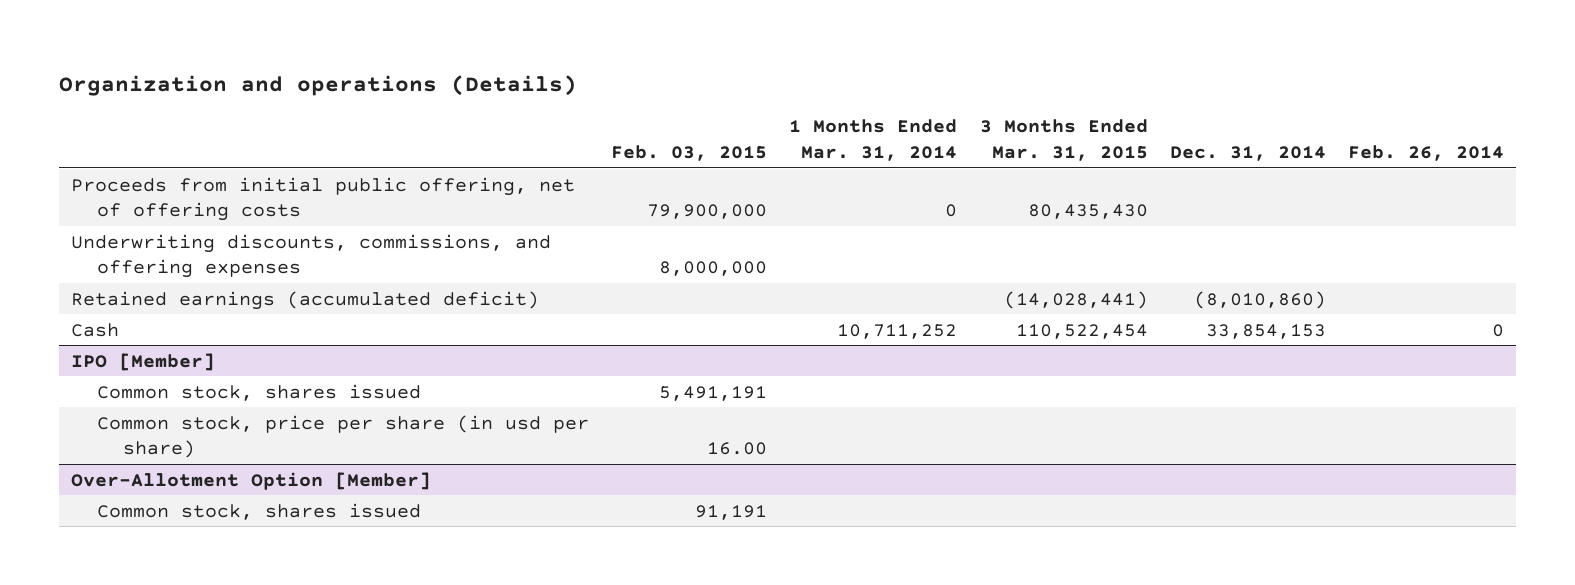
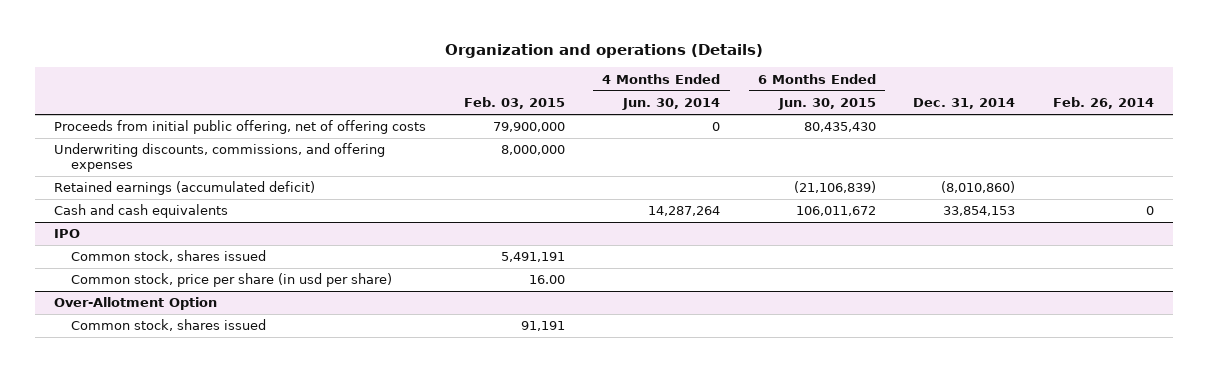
- | Feb. 03, 2015 | 1 Months Ended Mar. 31, 2014 | 3 Months Ended Mar. 31, 2015 | Dec. 31, 2014 | Feb. 26, 2014
+ | Feb. 03, 2015 | 4 Months Ended Jun. 30, 2014 | 6 Months Ended Jun. 30, 2015 | Dec. 31, 2014 | Feb. 26, 2014
- Cash | | 10,711,252 | 110,522,454 | 33,854,153 | 0
- IPO [Member]
+ Cash and cash equivalents | | 14,287,264 | 106,011,672 | 33,854,153 | 0
+ IPO
- Over-Allotment Option [Member]
+ Over-Allotment Option

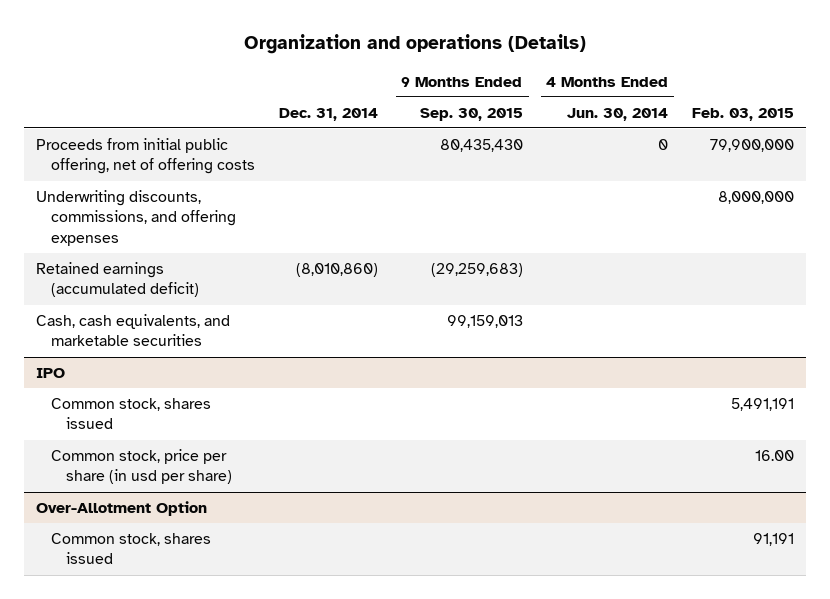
- | Feb. 03, 2015 | 4 Months Ended Jun. 30, 2014 | 6 Months Ended Jun. 30, 2015 | Dec. 31, 2014 | Feb. 26, 2014
+ | Dec. 31, 2014 | 9 Months Ended Sep. 30, 2015 | 4 Months Ended Jun. 30, 2014 | Feb. 03, 2015
- Cash and cash equivalents | | 14,287,264 | 106,011,672 | 33,854,153 | 0
+ Cash, cash equivalents, and marketable securities | | 99,159,013 | |

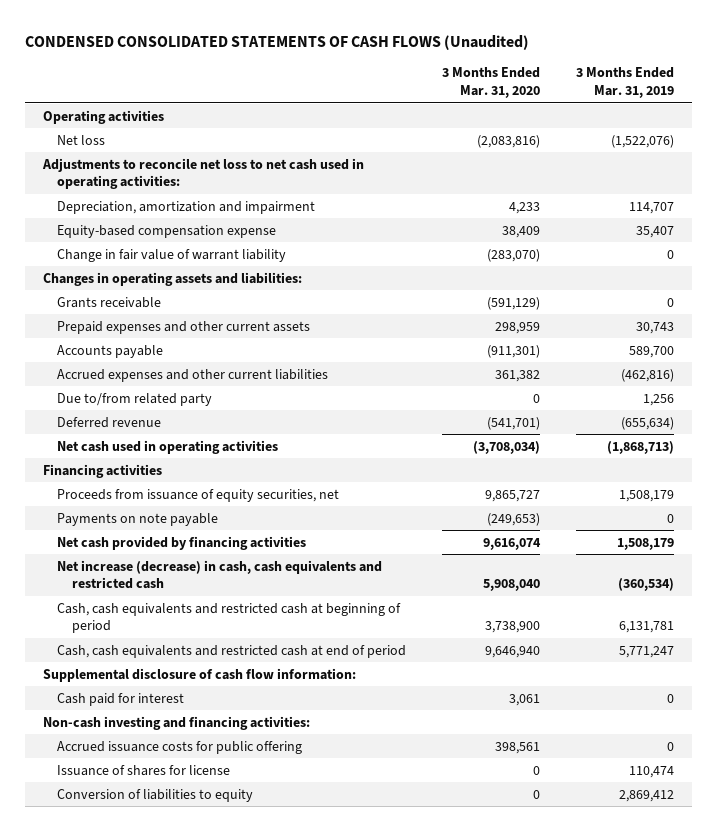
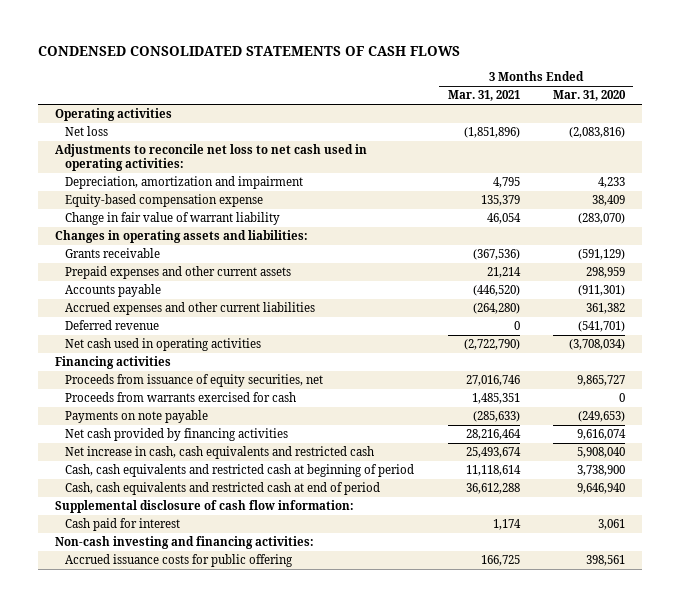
- CONDENSED CONSOLIDATED STATEMENTS OF CASH FLOWS (Unaudited)
+ CONDENSED CONSOLIDATED STATEMENTS OF CASH FLOWS
- | 3 Months Ended Mar. 31, 2020 | 3 Months Ended Mar. 31, 2019
+ | 3 Months Ended Mar. 31, 2021 | 3 Months Ended Mar. 31, 2020
- Due to/from related party | 0 | 1,256
+ Proceeds from warrants exercised for cash | 1,485,351 | 0
- Net increase (decrease) in cash, cash equivalents and restricted cash | 5,908,040 | (360,534)
+ Net increase in cash, cash equivalents and restricted cash | 25,493,674 | 5,908,040
- Issuance of shares for license | 0 | 110,474
- Conversion of liabilities to equity | 0 | 2,869,412

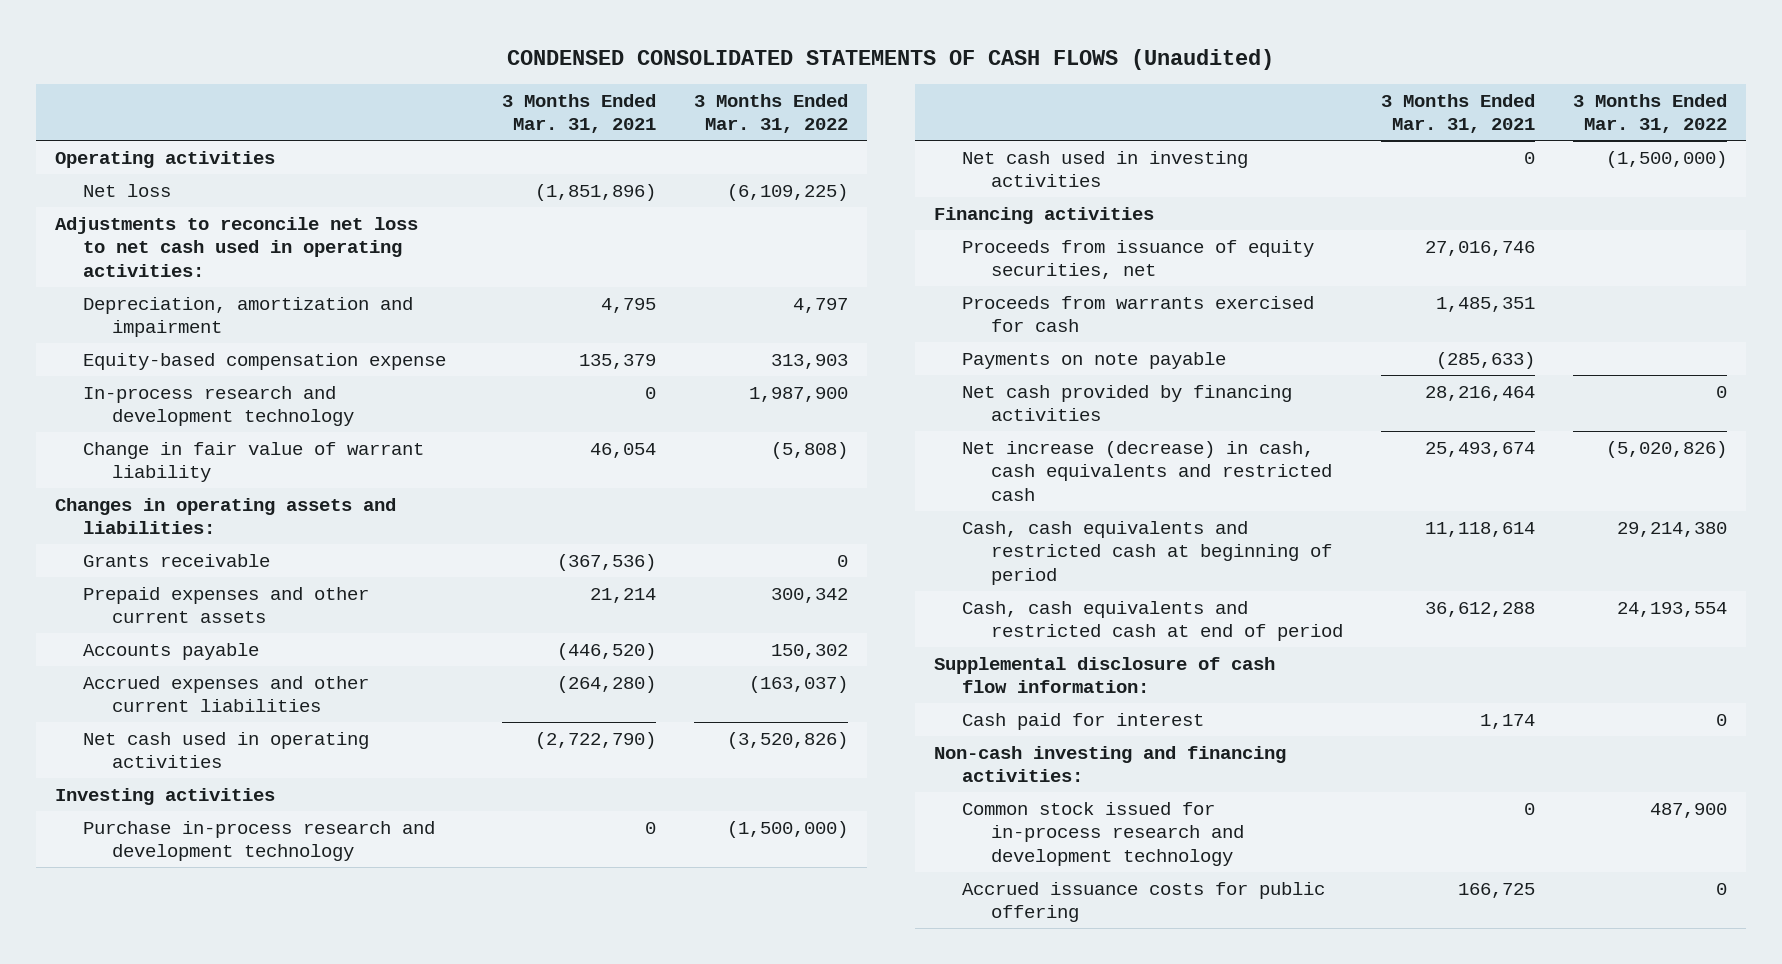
- CONDENSED CONSOLIDATED STATEMENTS OF CASH FLOWS
+ CONDENSED CONSOLIDATED STATEMENTS OF CASH FLOWS (Unaudited)
- | 3 Months Ended Mar. 31, 2021 | 3 Months Ended Mar. 31, 2020
+ | 3 Months Ended Mar. 31, 2021 | 3 Months Ended Mar. 31, 2022
+ In-process research and development technology | 0 | 1,987,900
- Deferred revenue | 0 | (541,701)
+ Investing activities
+ Purchase in-process research and development technology | 0 | (1,500,000)
+ Net cash used in investing activities | 0 | (1,500,000)
- Net increase in cash, cash equivalents and restricted cash | 25,493,674 | 5,908,040
+ Net increase (decrease) in cash, cash equivalents and restricted cash | 25,493,674 | (5,020,826)
+ Common stock issued for in-process research and development technology | 0 | 487,900

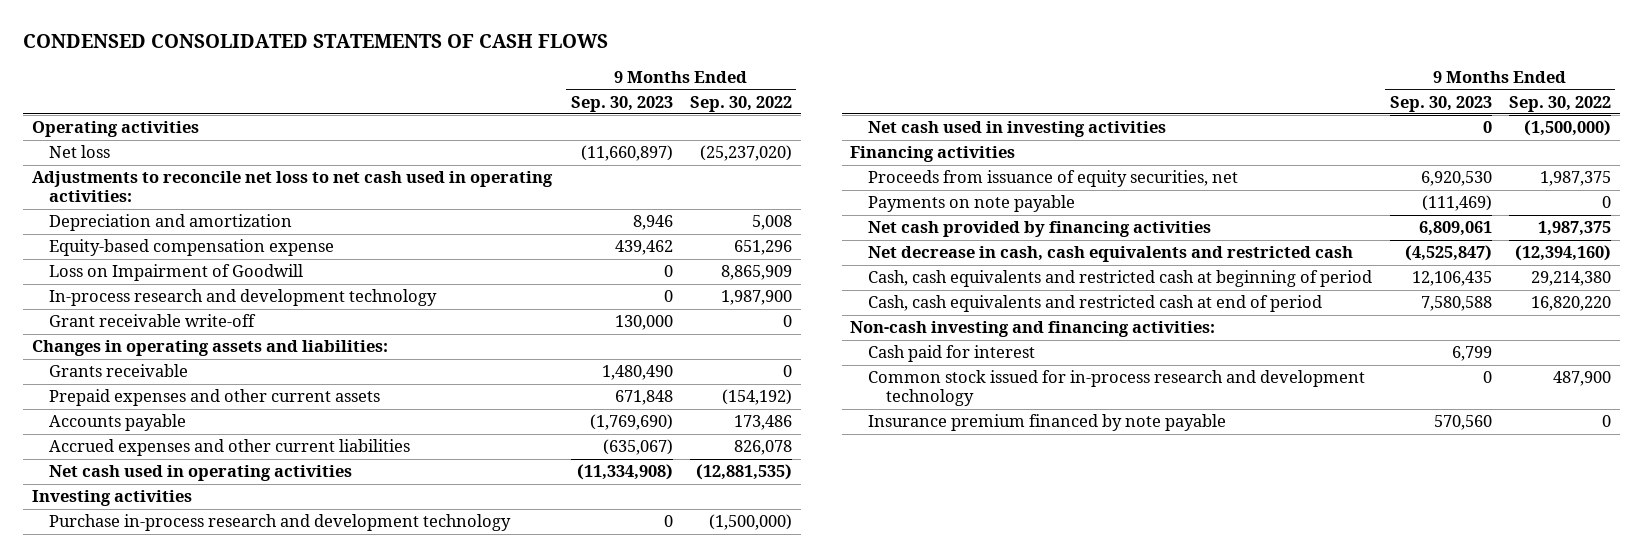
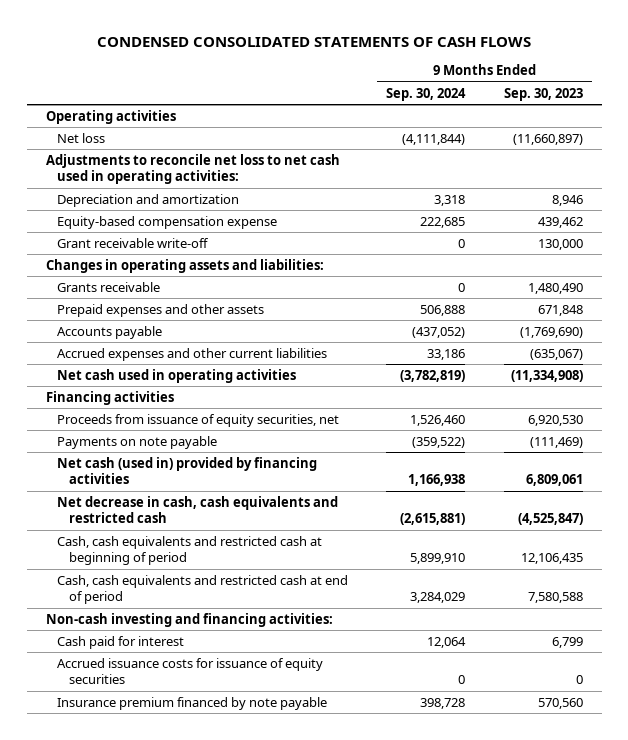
- | 9 Months Ended Sep. 30, 2023 | 9 Months Ended Sep. 30, 2022
+ | 9 Months Ended Sep. 30, 2024 | 9 Months Ended Sep. 30, 2023
- Loss on Impairment of Goodwill | 0 | 8,865,909
- In-process research and development technology | 0 | 1,987,900
- Prepaid expenses and other current assets | 671,848 | (154,192)
+ Prepaid expenses and other assets | 506,888 | 671,848
- Investing activities
- Purchase in-process research and development technology | 0 | (1,500,000)
- Net cash used in investing activities | 0 | (1,500,000)
- Net cash provided by financing activities | 6,809,061 | 1,987,375
+ Net cash (used in) provided by financing activities | 1,166,938 | 6,809,061
- Common stock issued for in-process research and development technology | 0 | 487,900
+ Accrued issuance costs for issuance of equity securities | 0 | 0

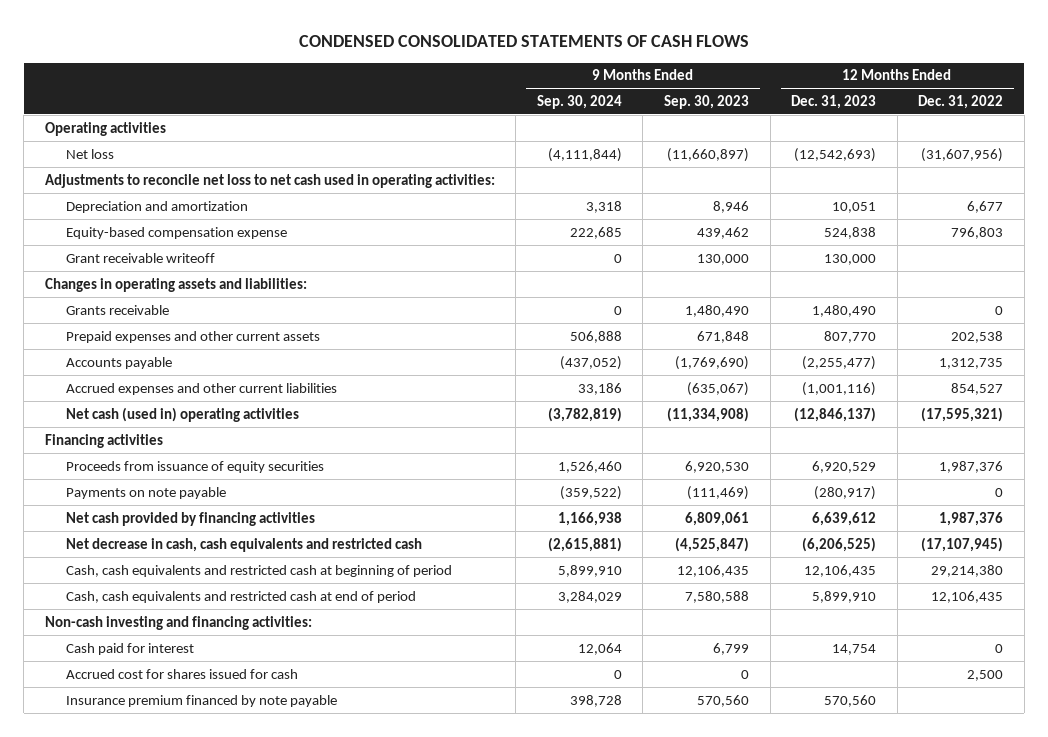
- | 9 Months Ended Sep. 30, 2024 | 9 Months Ended Sep. 30, 2023
+ | 9 Months Ended Sep. 30, 2024 | 9 Months Ended Sep. 30, 2023 | 12 Months Ended Dec. 31, 2023 | 12 Months Ended Dec. 31, 2022
- Grant receivable write-off | 0 | 130,000
+ Grant receivable writeoff | 0 | 130,000 | 130,000 |
- Prepaid expenses and other assets | 506,888 | 671,848
+ Prepaid expenses and other current assets | 506,888 | 671,848 | 807,770 | 202,538
- Net cash used in operating activities | (3,782,819) | (11,334,908)
+ Net cash (used in) operating activities | (3,782,819) | (11,334,908) | (12,846,137) | (17,595,321)
- Proceeds from issuance of equity securities, net | 1,526,460 | 6,920,530
+ Proceeds from issuance of equity securities | 1,526,460 | 6,920,530 | 6,920,529 | 1,987,376
- Net cash (used in) provided by financing activities | 1,166,938 | 6,809,061
+ Net cash provided by financing activities | 1,166,938 | 6,809,061 | 6,639,612 | 1,987,376
- Accrued issuance costs for issuance of equity securities | 0 | 0
+ Accrued cost for shares issued for cash | 0 | 0 | | 2,500

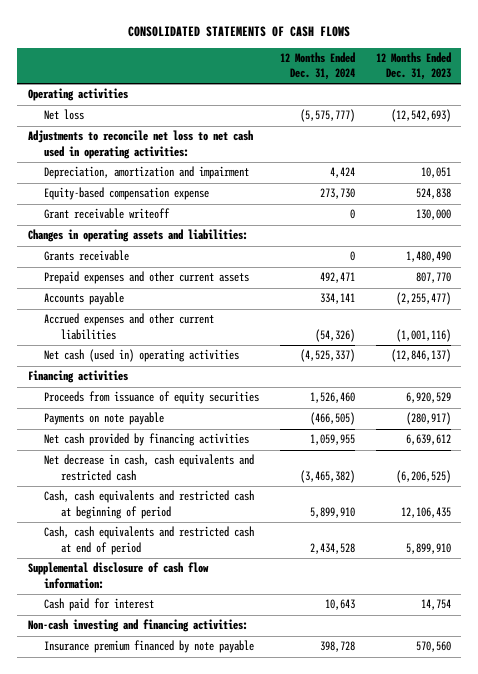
- CONDENSED CONSOLIDATED STATEMENTS OF CASH FLOWS
+ CONSOLIDATED STATEMENTS OF CASH FLOWS
- | 9 Months Ended Sep. 30, 2024 | 9 Months Ended Sep. 30, 2023 | 12 Months Ended Dec. 31, 2023 | 12 Months Ended Dec. 31, 2022
+ | 12 Months Ended Dec. 31, 2024 | 12 Months Ended Dec. 31, 2023
- Depreciation and amortization | 3,318 | 8,946 | 10,051 | 6,677
+ Depreciation, amortization and impairment | 4,424 | 10,051
+ Supplemental disclosure of cash flow information:
- Accrued cost for shares issued for cash | 0 | 0 | | 2,500
moved down: Non-cash investing and financing activities:

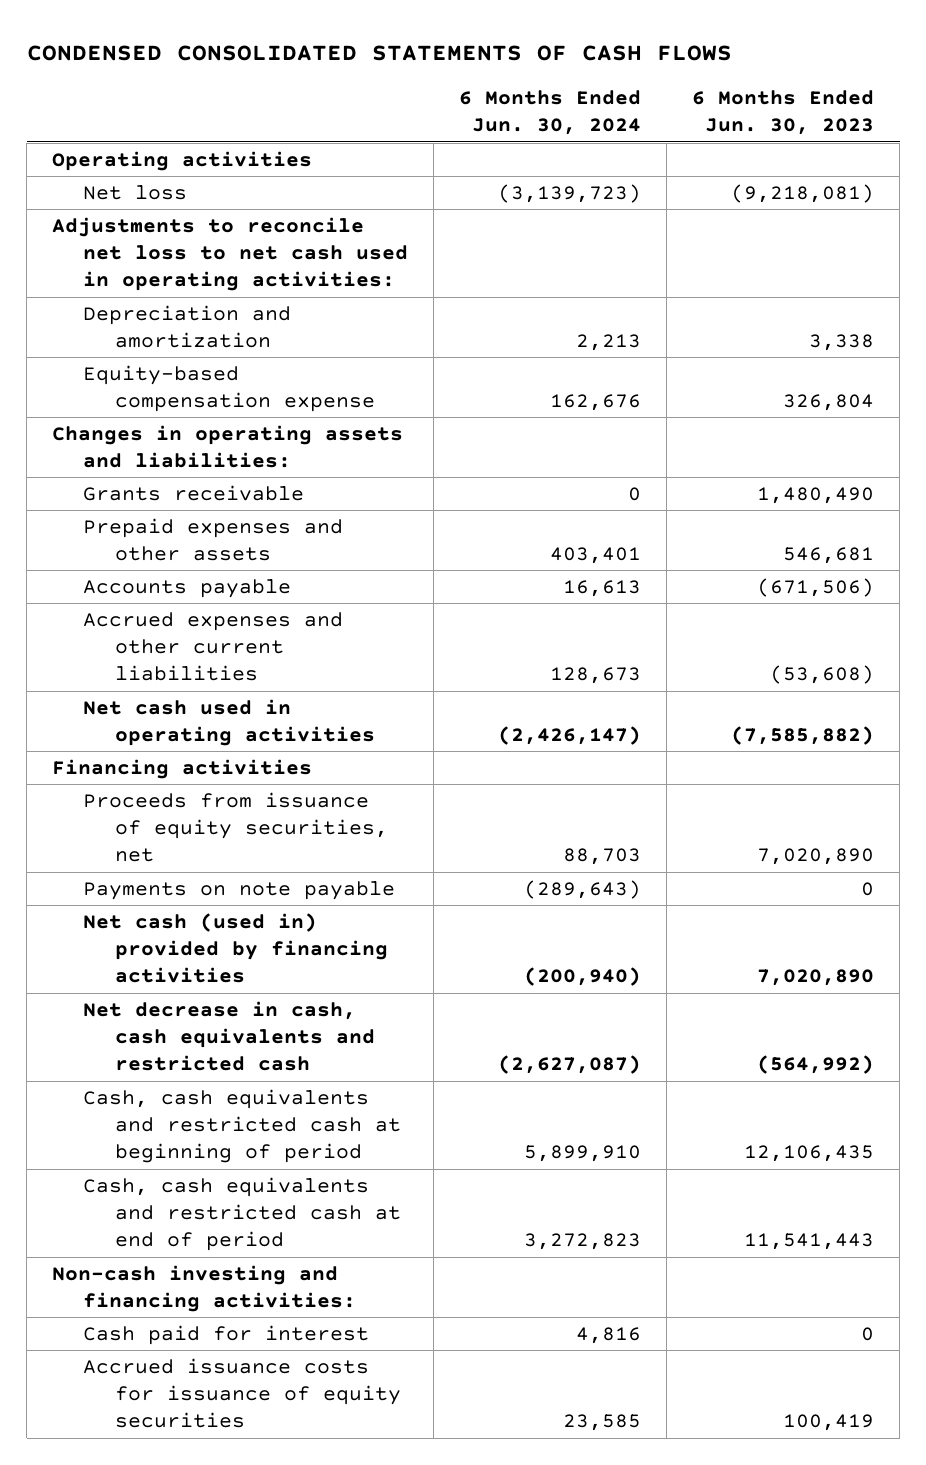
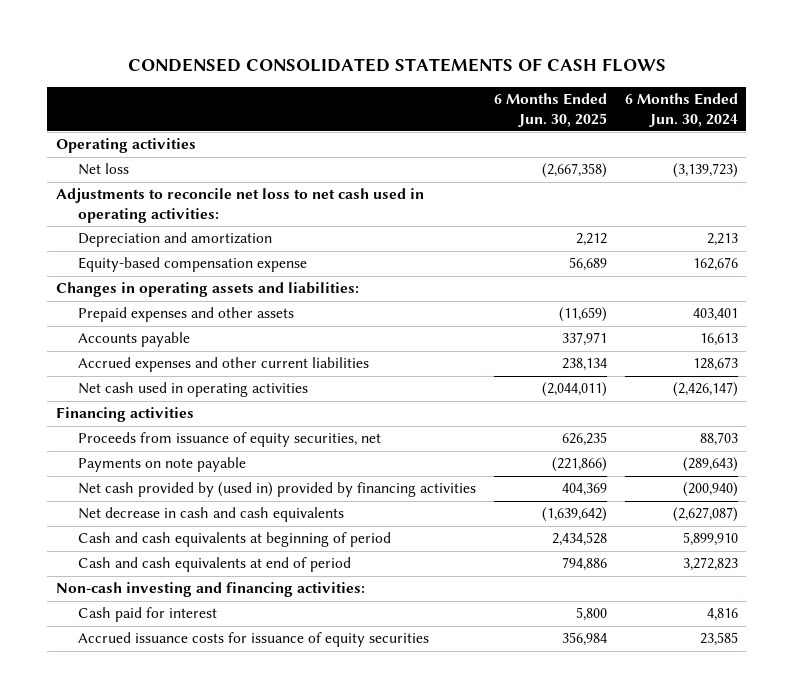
- | 6 Months Ended Jun. 30, 2024 | 6 Months Ended Jun. 30, 2023
+ | 6 Months Ended Jun. 30, 2025 | 6 Months Ended Jun. 30, 2024
- Grants receivable | 0 | 1,480,490
- Net cash (used in) provided by financing activities | (200,940) | 7,020,890
- Net decrease in cash, cash equivalents and restricted cash | (2,627,087) | (564,992)
- Cash, cash equivalents and restricted cash at beginning of period | 5,899,910 | 12,106,435
- Cash, cash equivalents and restricted cash at end of period | 3,272,823 | 11,541,443
+ Net cash provided by (used in) provided by financing activities | 404,369 | (200,940)
+ Net decrease in cash and cash equivalents | (1,639,642) | (2,627,087)
+ Cash and cash equivalents at beginning of period | 2,434,528 | 5,899,910
+ Cash and cash equivalents at end of period | 794,886 | 3,272,823

